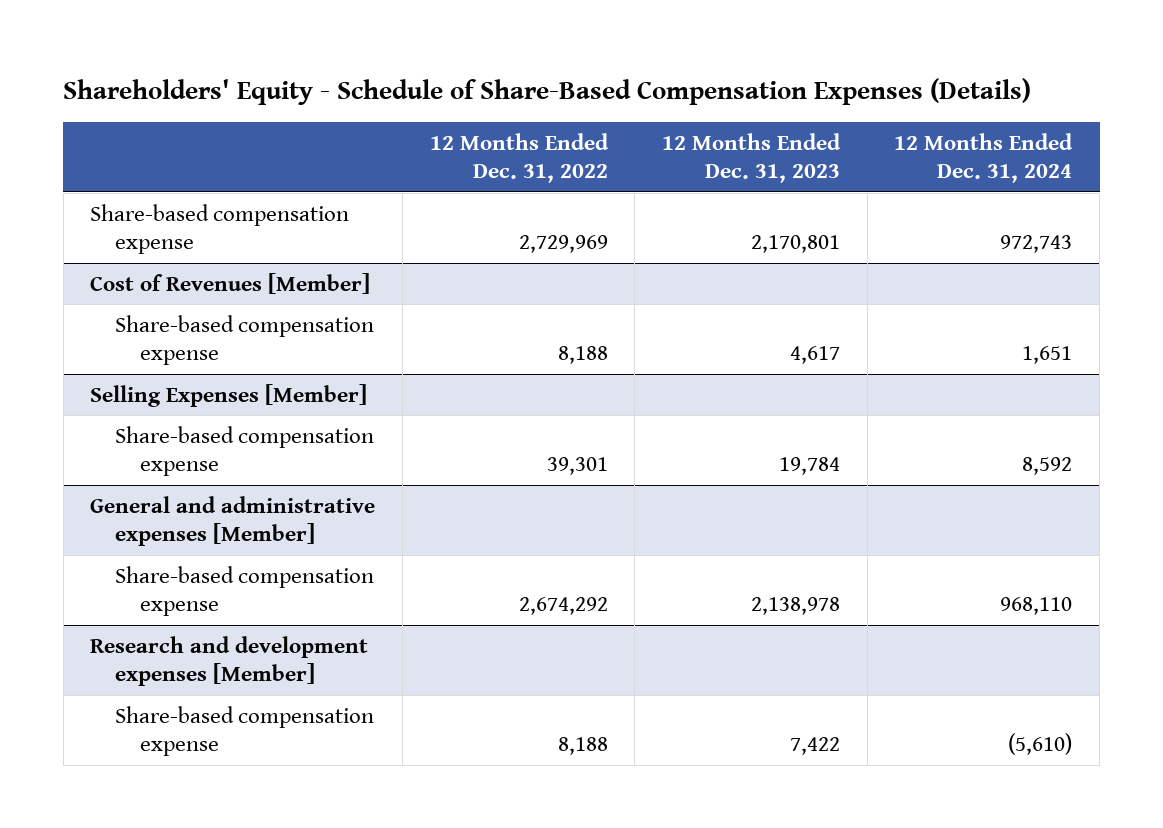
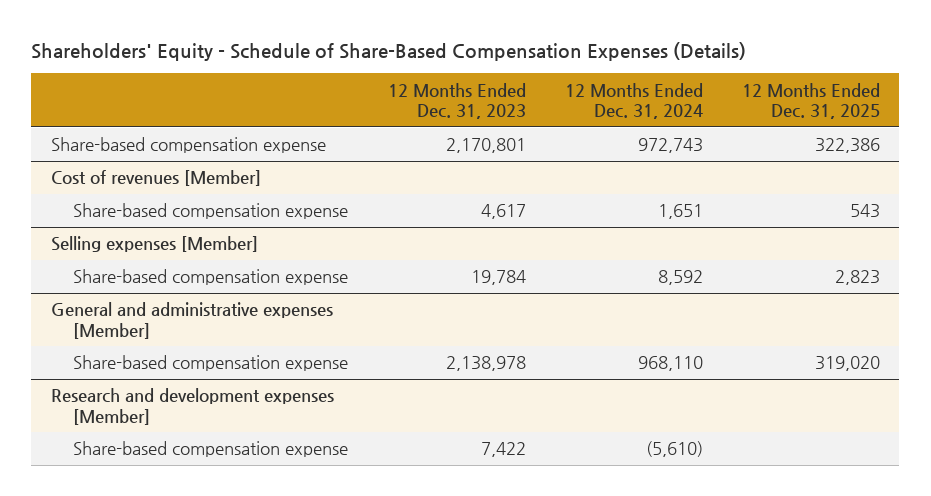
- | 12 Months Ended Dec. 31, 2022 | 12 Months Ended Dec. 31, 2023 | 12 Months Ended Dec. 31, 2024
+ | 12 Months Ended Dec. 31, 2023 | 12 Months Ended Dec. 31, 2024 | 12 Months Ended Dec. 31, 2025
- Cost of Revenues [Member]
+ Cost of revenues [Member]
- Selling Expenses [Member]
+ Selling expenses [Member]

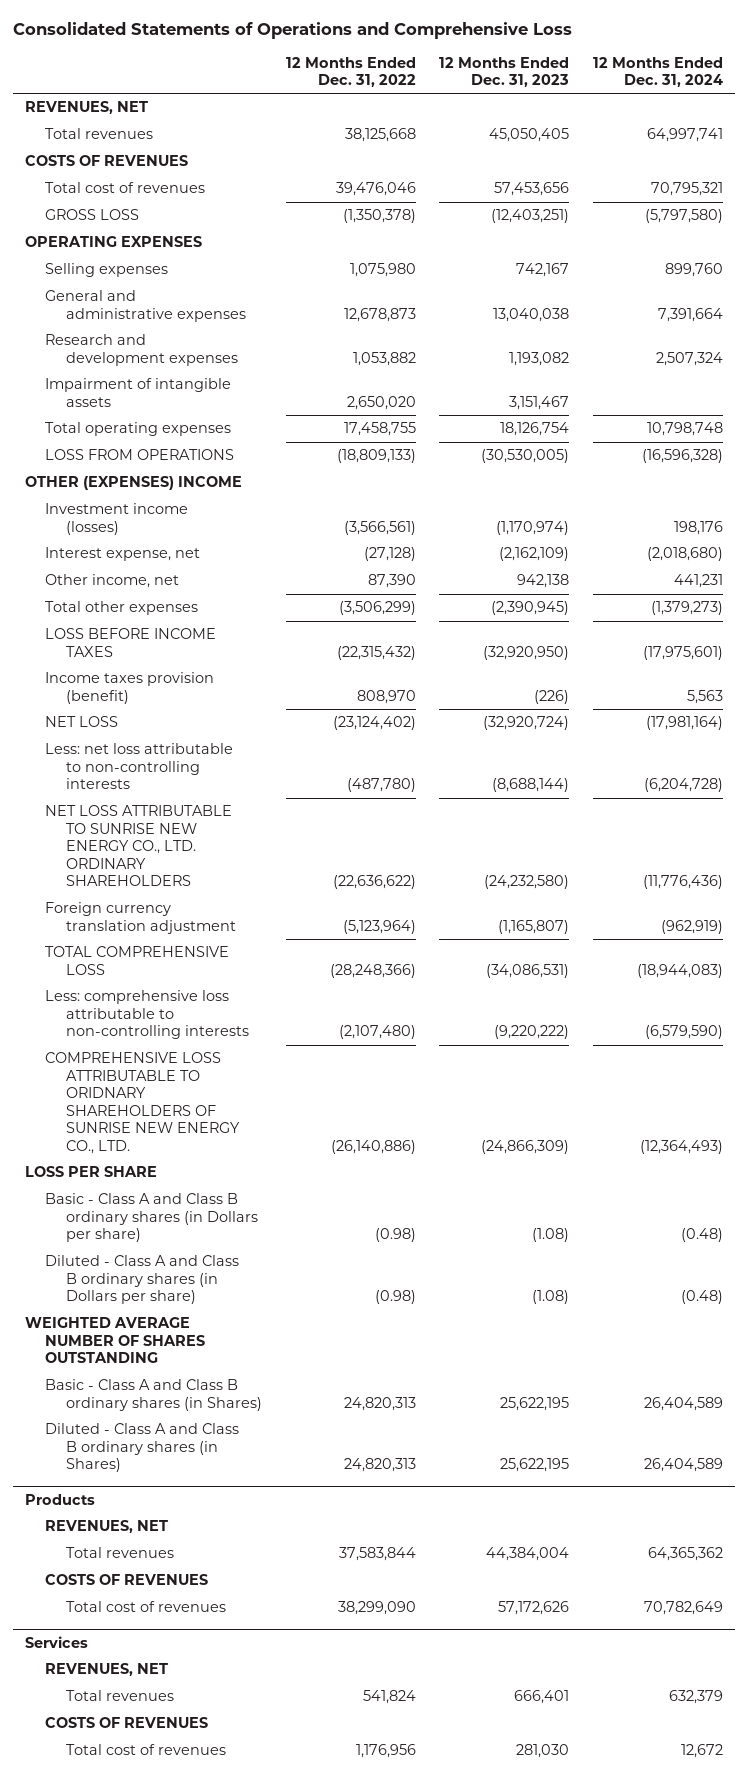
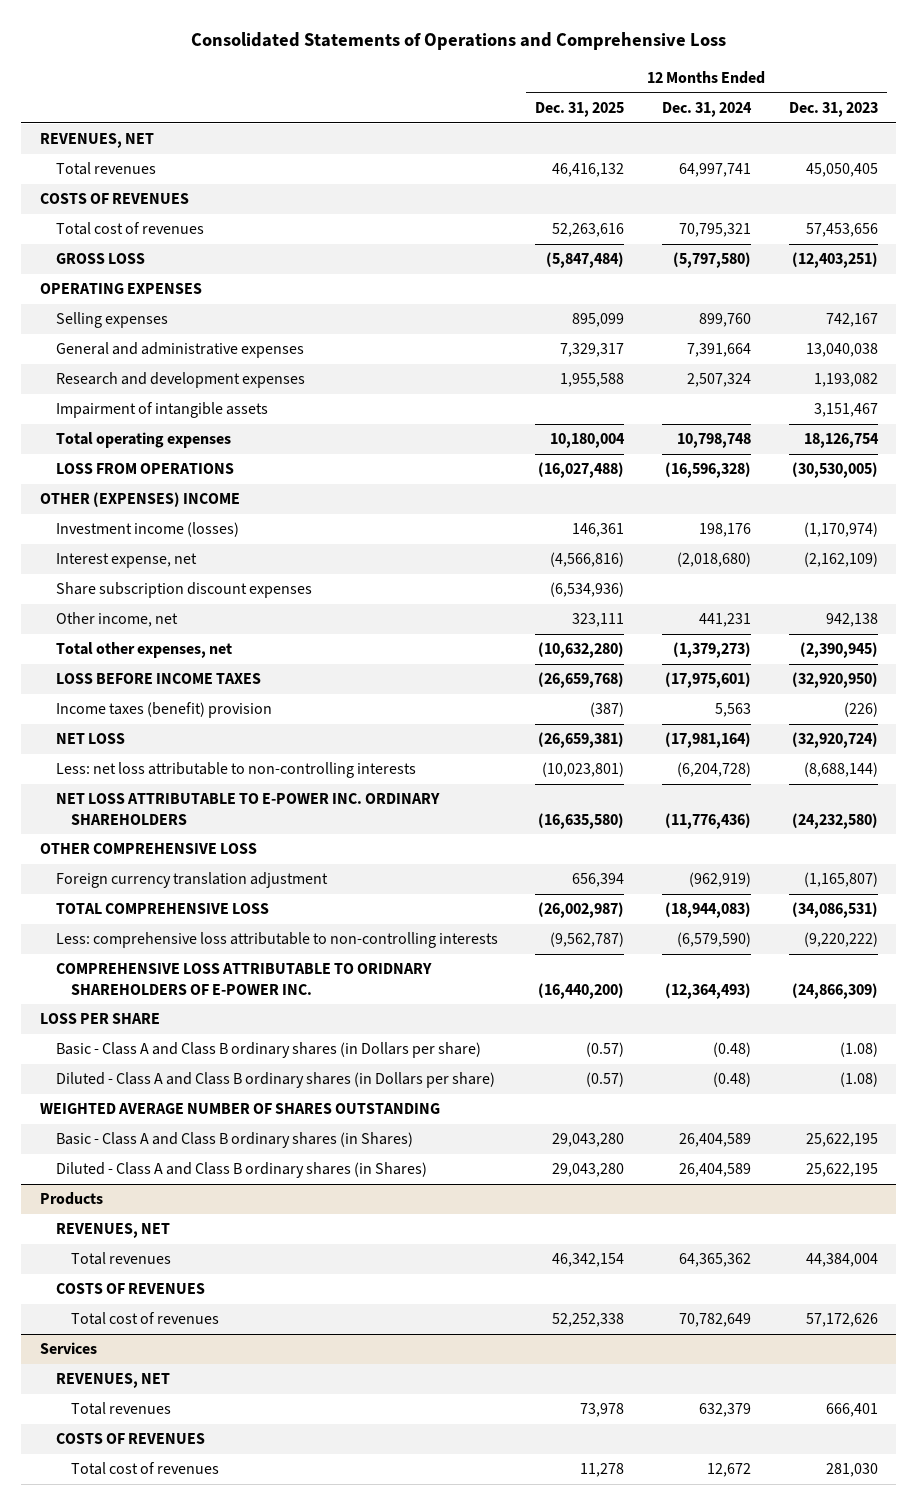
- | 12 Months Ended Dec. 31, 2022 | 12 Months Ended Dec. 31, 2023 | 12 Months Ended Dec. 31, 2024
+ | 12 Months Ended Dec. 31, 2025 | 12 Months Ended Dec. 31, 2024 | 12 Months Ended Dec. 31, 2023
+ Share subscription discount expenses | (6,534,936) | |
- Total other expenses | (3,506,299) | (2,390,945) | (1,379,273)
+ Total other expenses, net | (10,632,280) | (1,379,273) | (2,390,945)
- Income taxes provision (benefit) | 808,970 | (226) | 5,563
+ Income taxes (benefit) provision | (387) | 5,563 | (226)
- NET LOSS ATTRIBUTABLE TO SUNRISE NEW ENERGY CO., LTD. ORDINARY SHAREHOLDERS | (22,636,622) | (24,232,580) | (11,776,436)
+ NET LOSS ATTRIBUTABLE TO E-POWER INC. ORDINARY SHAREHOLDERS | (16,635,580) | (11,776,436) | (24,232,580)
+ OTHER COMPREHENSIVE LOSS
- COMPREHENSIVE LOSS ATTRIBUTABLE TO ORIDNARY SHAREHOLDERS OF SUNRISE NEW ENERGY CO., LTD. | (26,140,886) | (24,866,309) | (12,364,493)
+ COMPREHENSIVE LOSS ATTRIBUTABLE TO ORIDNARY SHAREHOLDERS OF E-POWER INC. | (16,440,200) | (12,364,493) | (24,866,309)

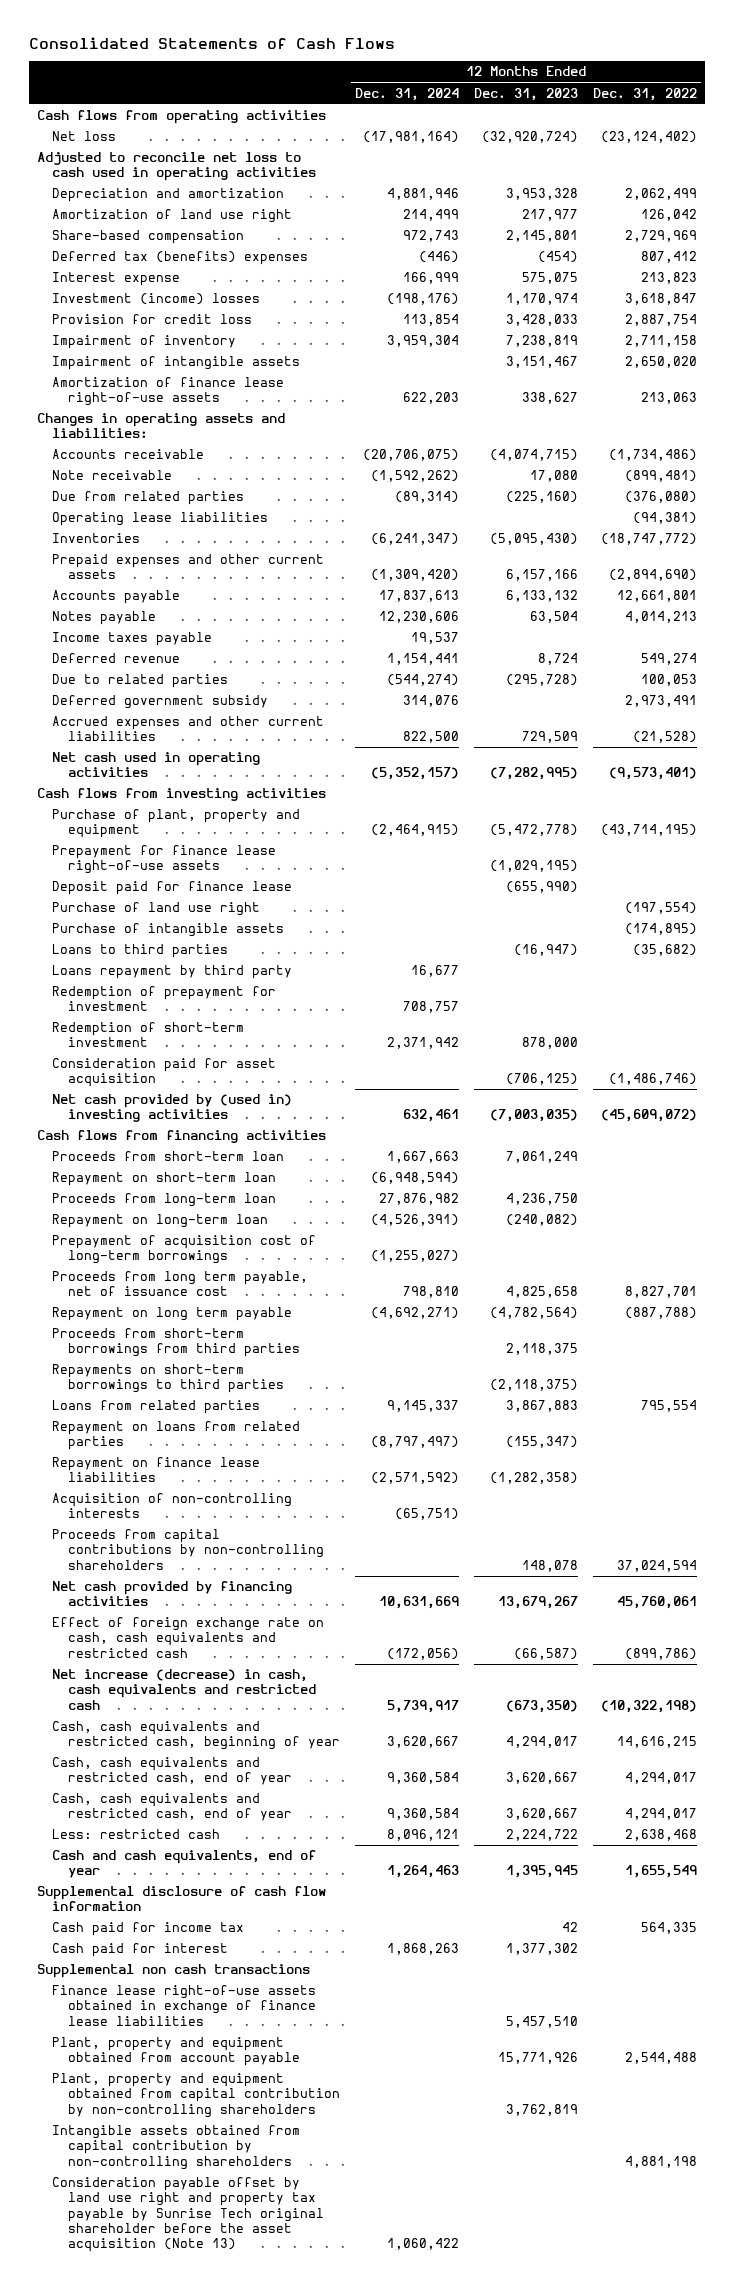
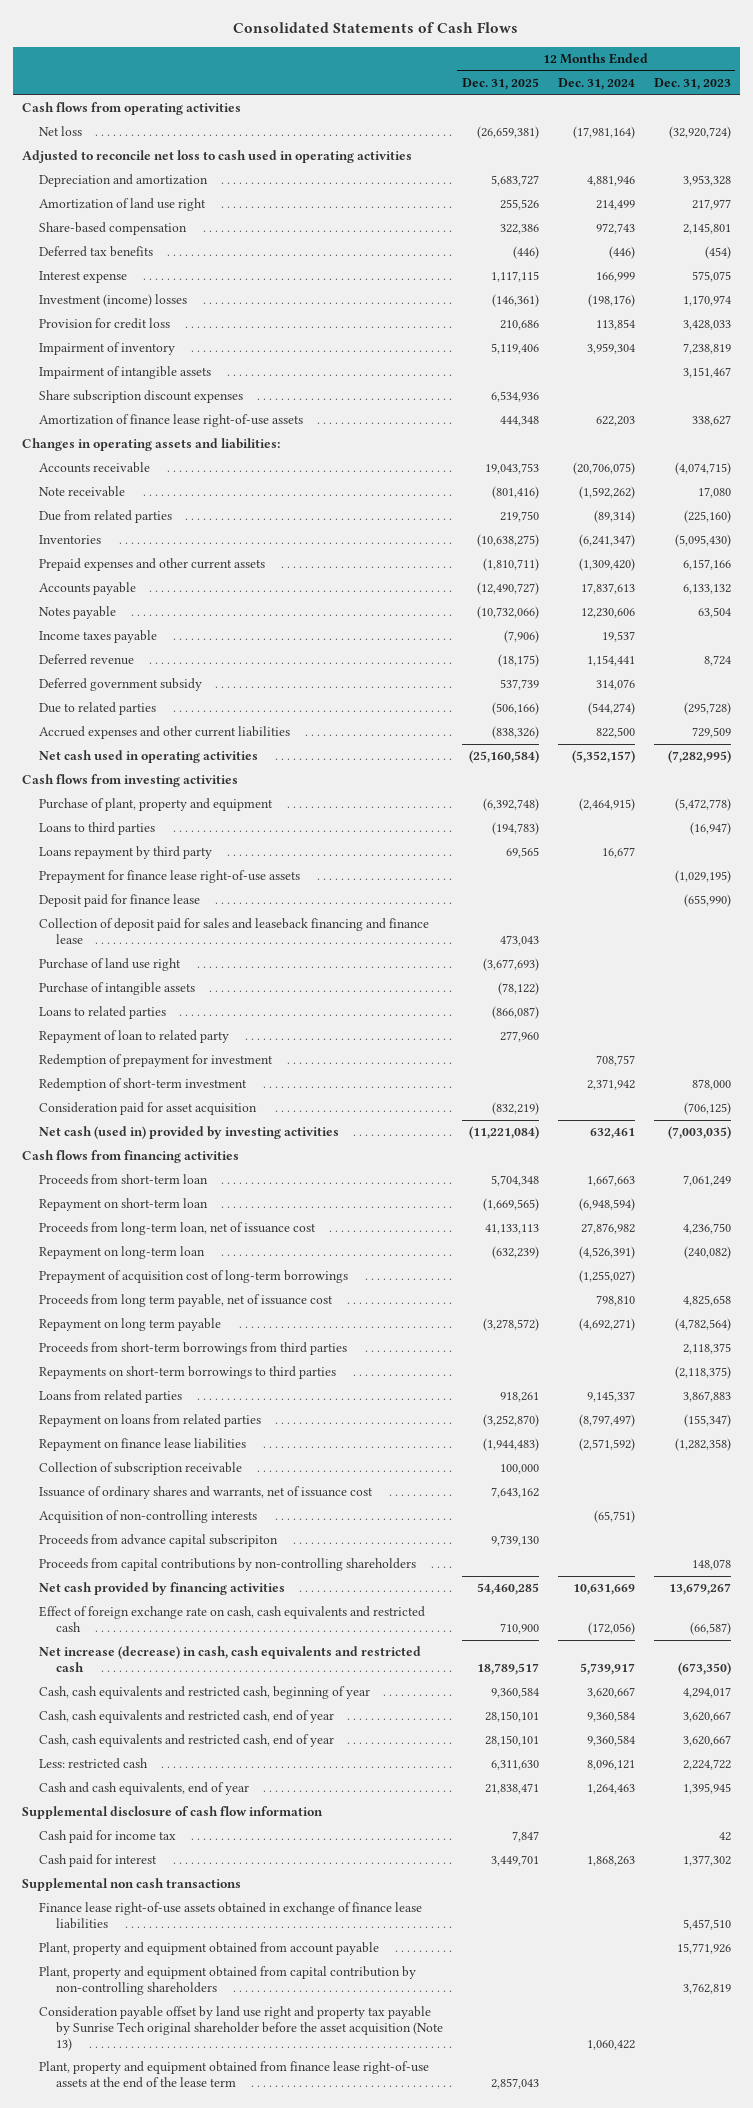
- | 12 Months Ended Dec. 31, 2024 | 12 Months Ended Dec. 31, 2023 | 12 Months Ended Dec. 31, 2022
+ | 12 Months Ended Dec. 31, 2025 | 12 Months Ended Dec. 31, 2024 | 12 Months Ended Dec. 31, 2023
- Deferred tax (benefits) expenses | (446) | (454) | 807,412
+ Deferred tax benefits | (446) | (446) | (454)
+ Share subscription discount expenses | 6,534,936 | |
- Operating lease liabilities | | | (94,381)
moved down: Due to related parties | (506,166) | (544,274) | (295,728)
moved up: Loans to third parties | (194,783) | | (16,947)
moved up: Loans repayment by third party | 69,565 | 16,677 |
+ Collection of deposit paid for sales and leaseback financing and finance lease | 473,043 | |
+ Loans to related parties | (866,087) | |
+ Repayment of loan to related party | 277,960 | |
- Net cash provided by (used in) investing activities | 632,461 | (7,003,035) | (45,609,072)
+ Net cash (used in) provided by investing activities | (11,221,084) | 632,461 | (7,003,035)
- Proceeds from long-term loan | 27,876,982 | 4,236,750 |
+ Proceeds from long-term loan, net of issuance cost | 41,133,113 | 27,876,982 | 4,236,750
+ Collection of subscription receivable | 100,000 | |
+ Issuance of ordinary shares and warrants, net of issuance cost | 7,643,162 | |
+ Proceeds from advance capital subscripiton | 9,739,130 | |
- Intangible assets obtained from capital contribution by non-controlling shareholders | | | 4,881,198
+ Plant, property and equipment obtained from finance lease right-of-use assets at the end of the lease term | 2,857,043 | |

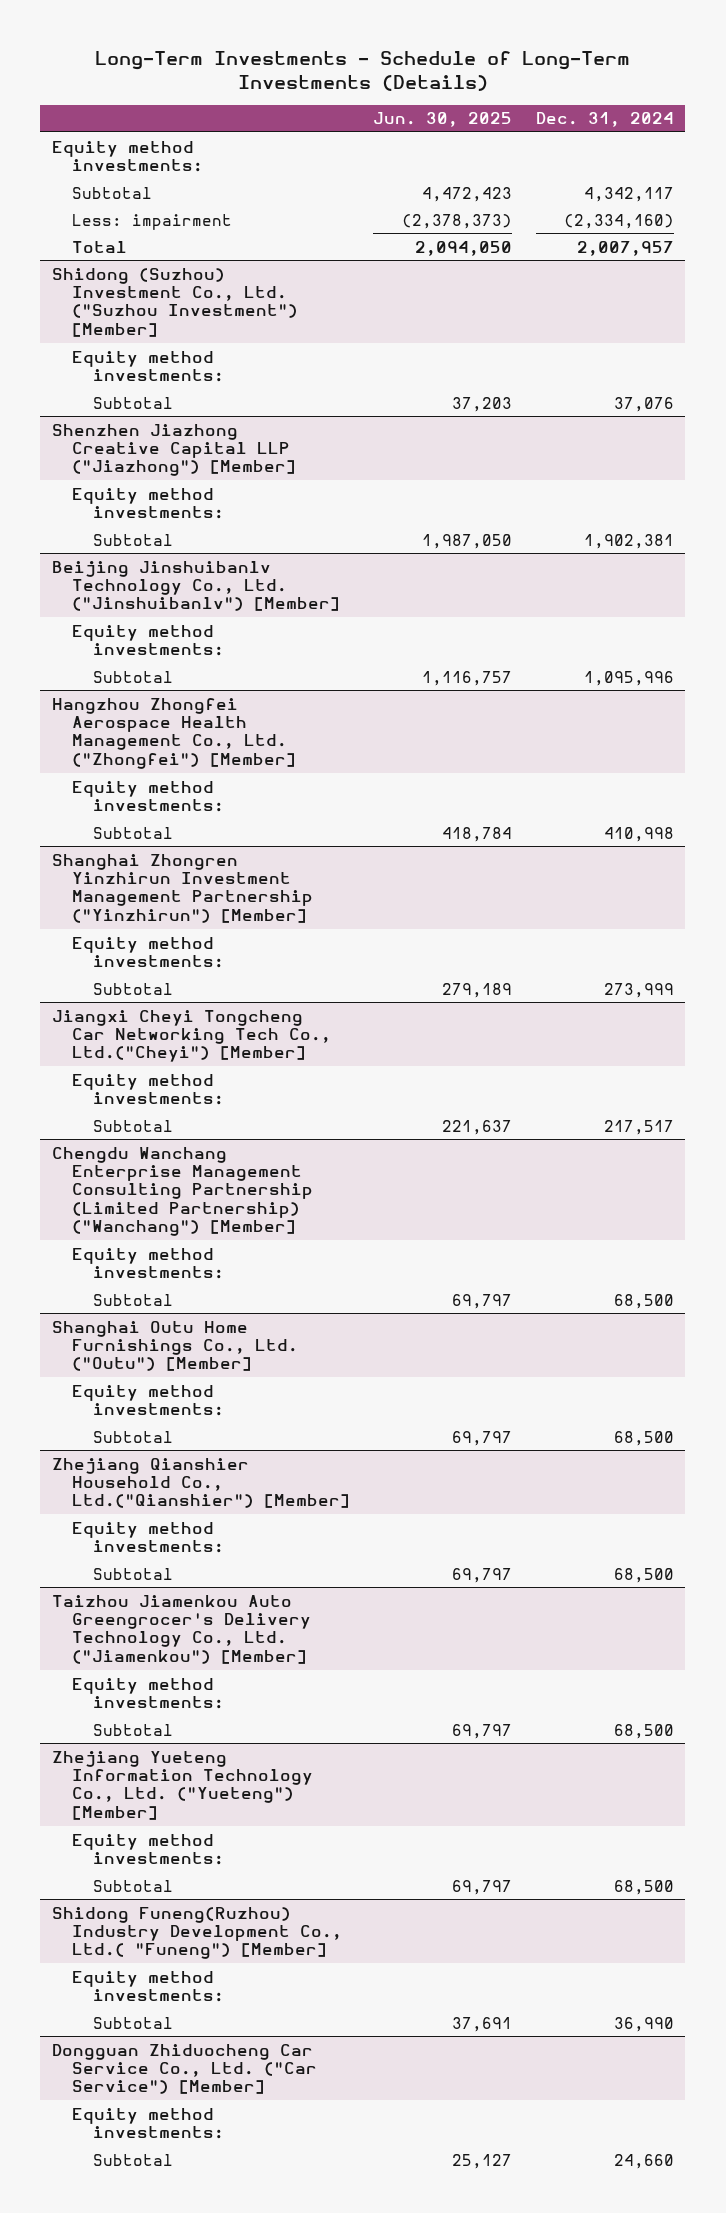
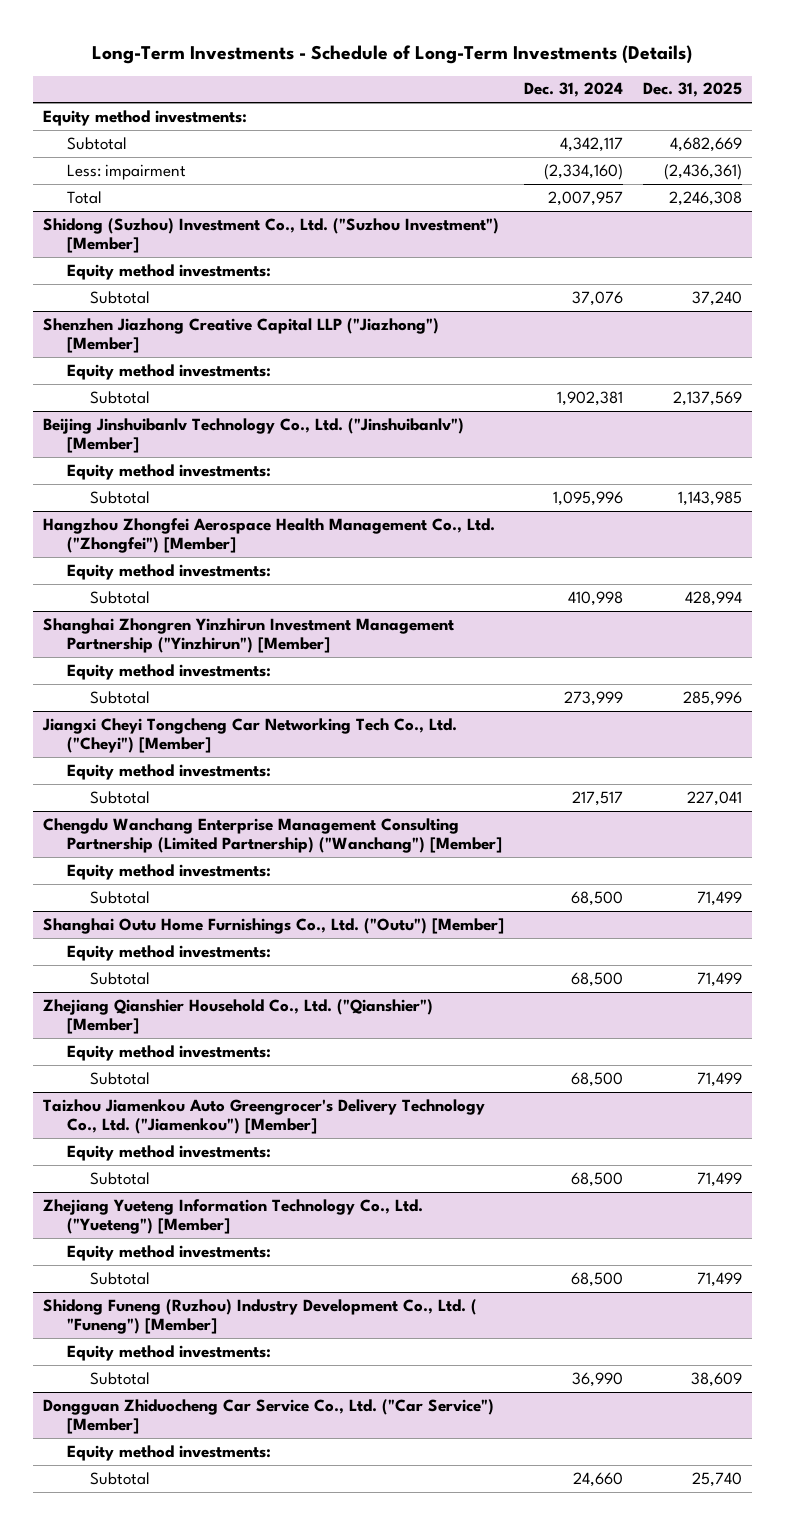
- | Jun. 30, 2025 | Dec. 31, 2024
+ | Dec. 31, 2024 | Dec. 31, 2025
- Jiangxi Cheyi Tongcheng Car Networking Tech Co., Ltd.("Cheyi") [Member]
+ Jiangxi Cheyi Tongcheng Car Networking Tech Co., Ltd. ("Cheyi") [Member]
- Zhejiang Qianshier Household Co., Ltd.("Qianshier") [Member]
+ Zhejiang Qianshier Household Co., Ltd. ("Qianshier") [Member]
- Shidong Funeng(Ruzhou) Industry Development Co., Ltd.( "Funeng") [Member]
+ Shidong Funeng (Ruzhou) Industry Development Co., Ltd. ( "Funeng") [Member]

